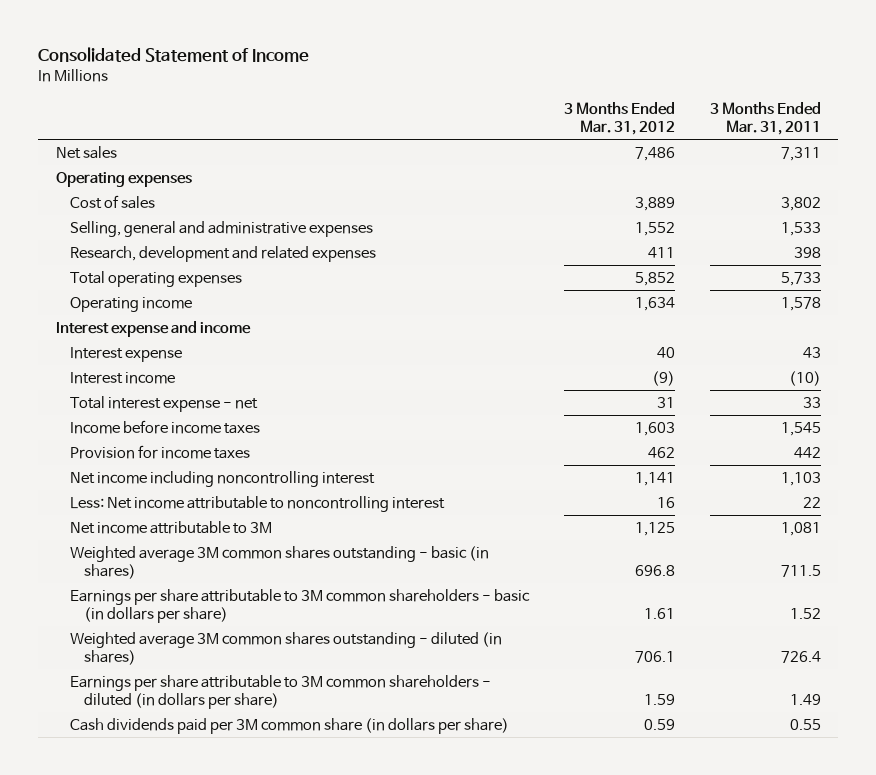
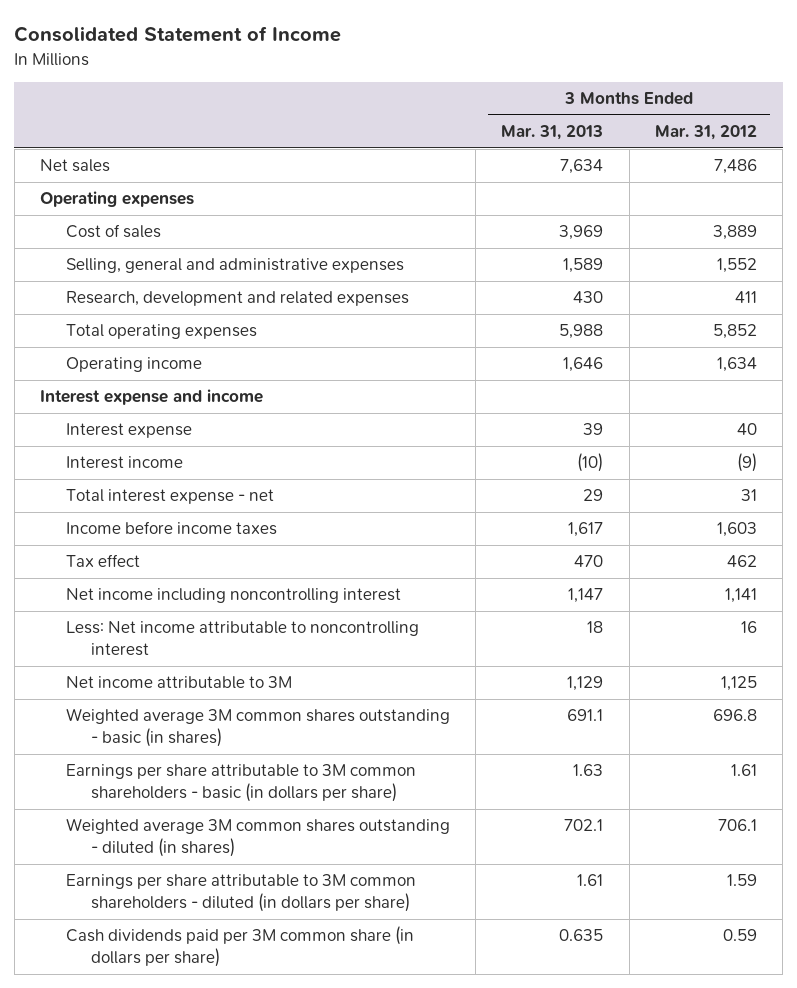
- | 3 Months Ended Mar. 31, 2012 | 3 Months Ended Mar. 31, 2011
+ | 3 Months Ended Mar. 31, 2013 | 3 Months Ended Mar. 31, 2012
- Provision for income taxes | 462 | 442
+ Tax effect | 470 | 462

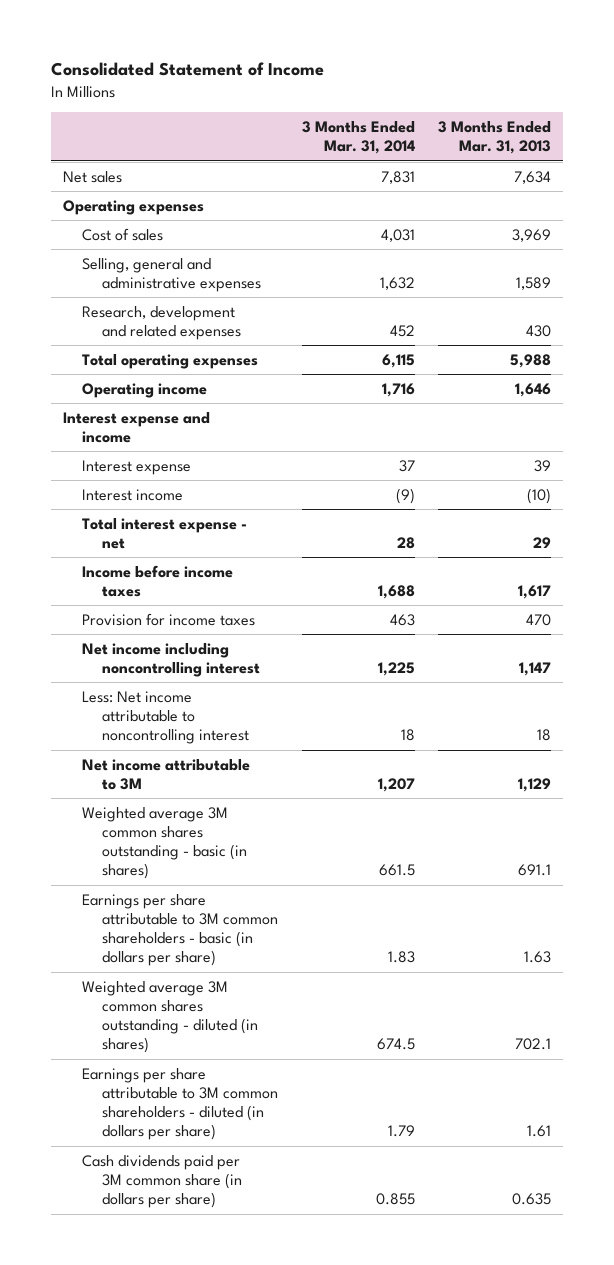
- | 3 Months Ended Mar. 31, 2013 | 3 Months Ended Mar. 31, 2012
+ | 3 Months Ended Mar. 31, 2014 | 3 Months Ended Mar. 31, 2013
- Tax effect | 470 | 462
+ Provision for income taxes | 463 | 470

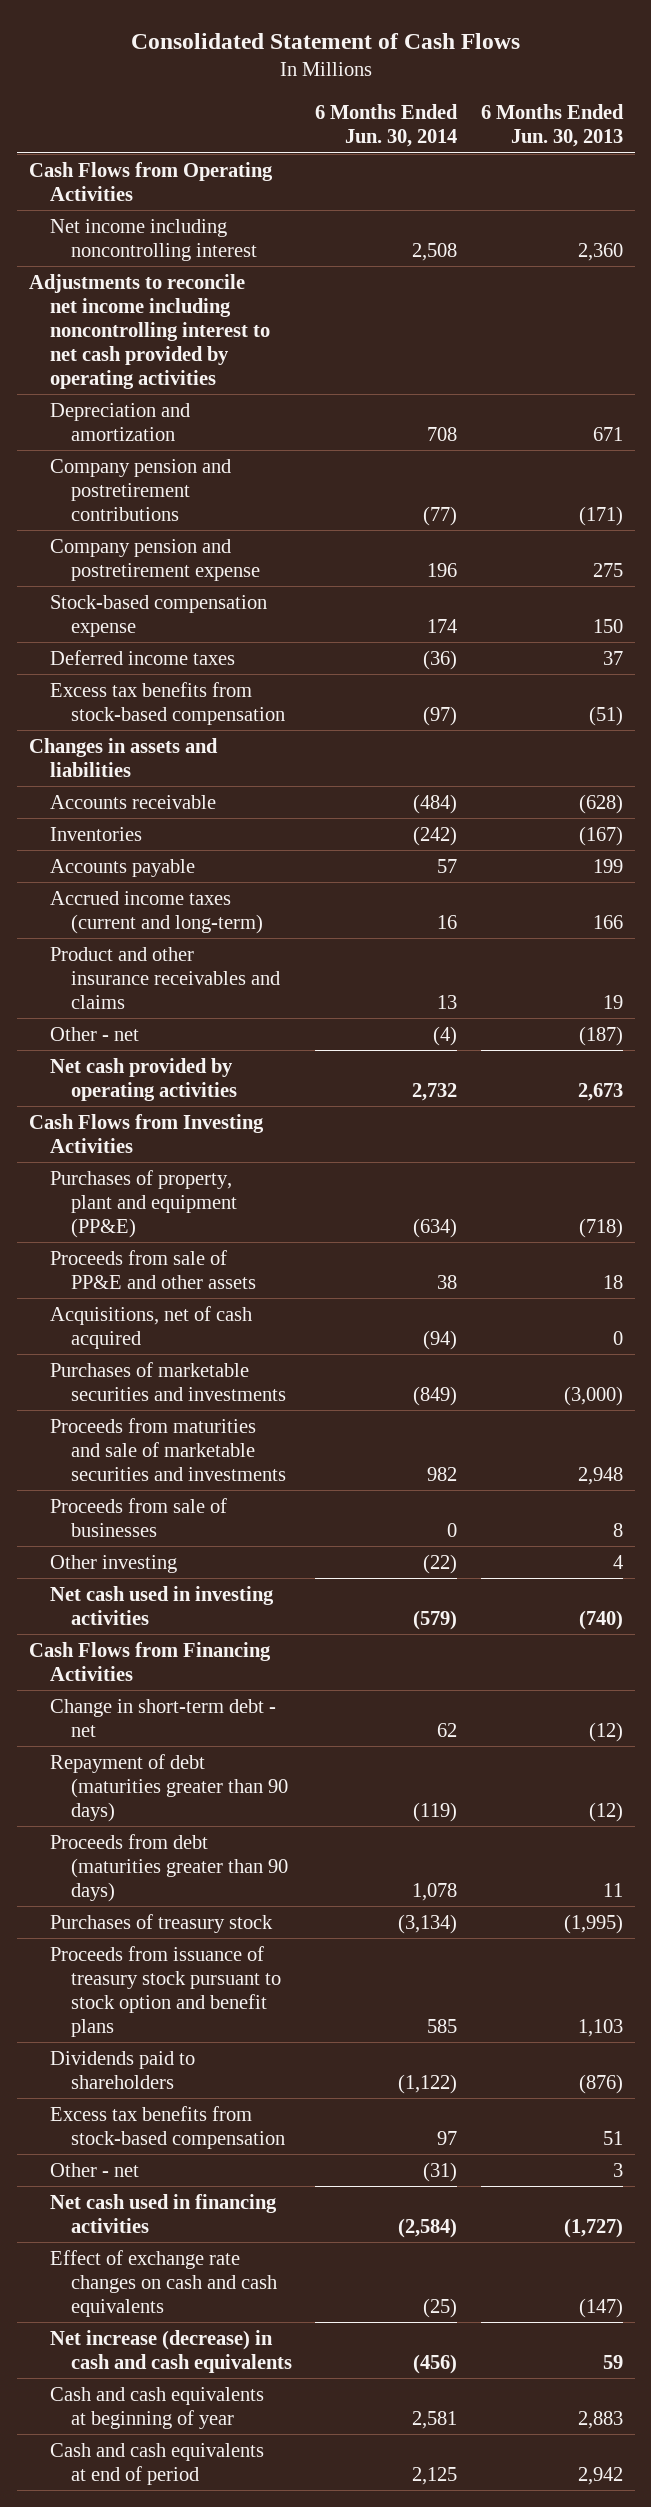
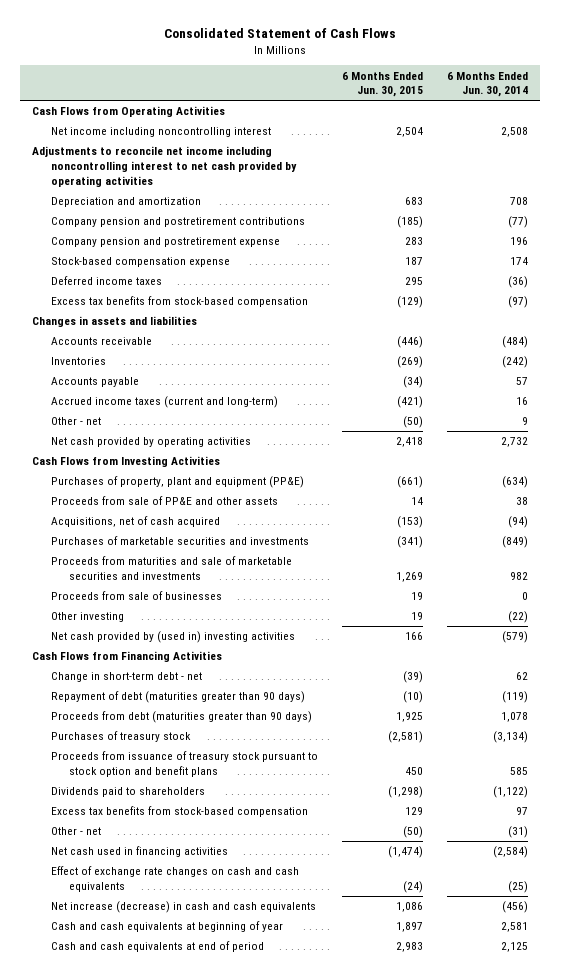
- | 6 Months Ended Jun. 30, 2014 | 6 Months Ended Jun. 30, 2013
+ | 6 Months Ended Jun. 30, 2015 | 6 Months Ended Jun. 30, 2014
- Product and other insurance receivables and claims | 13 | 19
- Other - net | (4) | (187)
+ Other - net | (50) | 9
- Net cash used in investing activities | (579) | (740)
+ Net cash provided by (used in) investing activities | 166 | (579)

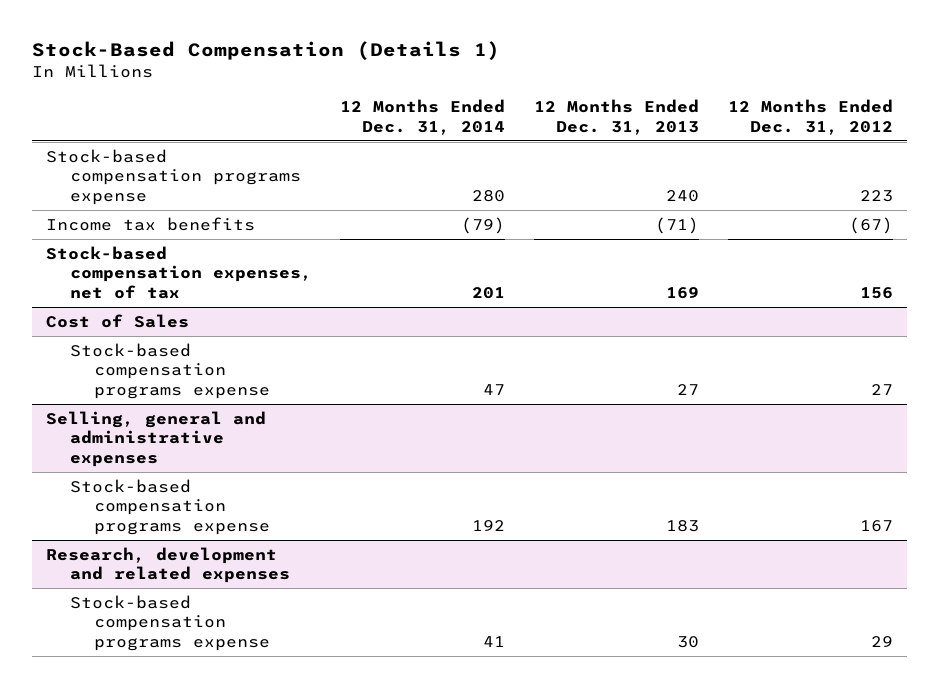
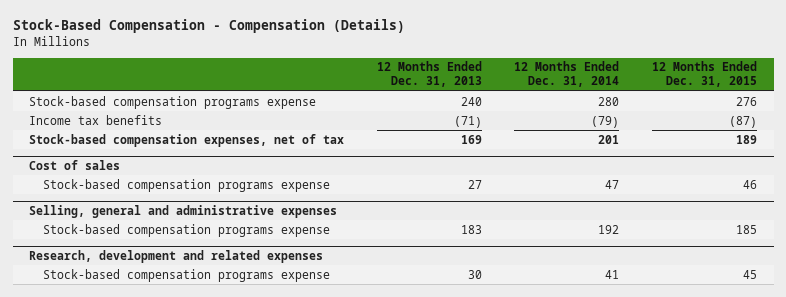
- Stock-Based Compensation (Details 1)
+ Stock-Based Compensation - Compensation (Details)
- | 12 Months Ended Dec. 31, 2014 | 12 Months Ended Dec. 31, 2013 | 12 Months Ended Dec. 31, 2012
+ | 12 Months Ended Dec. 31, 2013 | 12 Months Ended Dec. 31, 2014 | 12 Months Ended Dec. 31, 2015
- Cost of Sales
+ Cost of sales

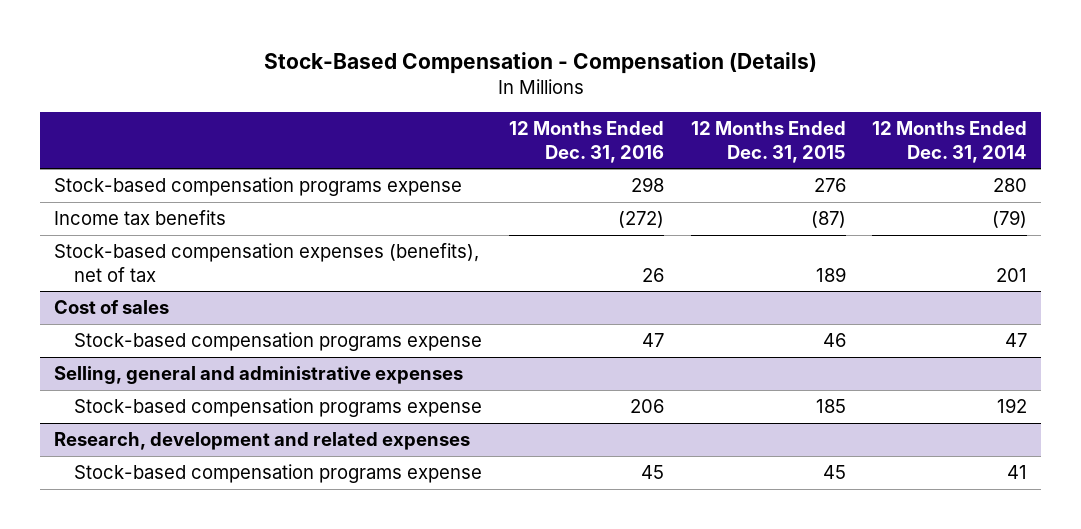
- | 12 Months Ended Dec. 31, 2013 | 12 Months Ended Dec. 31, 2014 | 12 Months Ended Dec. 31, 2015
+ | 12 Months Ended Dec. 31, 2016 | 12 Months Ended Dec. 31, 2015 | 12 Months Ended Dec. 31, 2014
- Stock-based compensation expenses, net of tax | 169 | 201 | 189
+ Stock-based compensation expenses (benefits), net of tax | 26 | 189 | 201

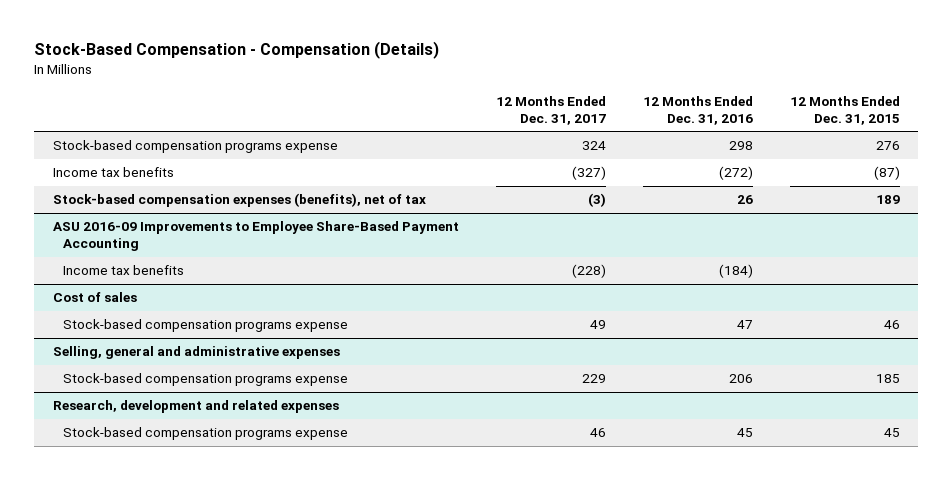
- | 12 Months Ended Dec. 31, 2016 | 12 Months Ended Dec. 31, 2015 | 12 Months Ended Dec. 31, 2014
+ | 12 Months Ended Dec. 31, 2017 | 12 Months Ended Dec. 31, 2016 | 12 Months Ended Dec. 31, 2015
+ ASU 2016-09 Improvements to Employee Share-Based Payment Accounting
+ Income tax benefits | (228) | (184) |

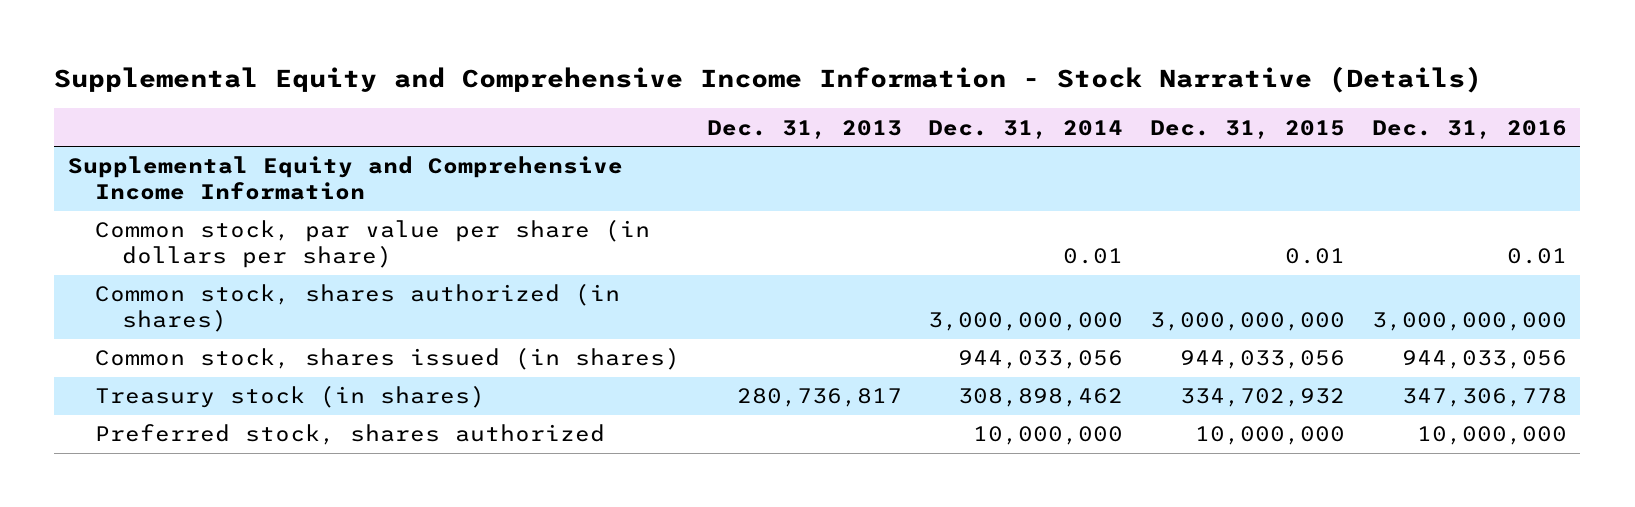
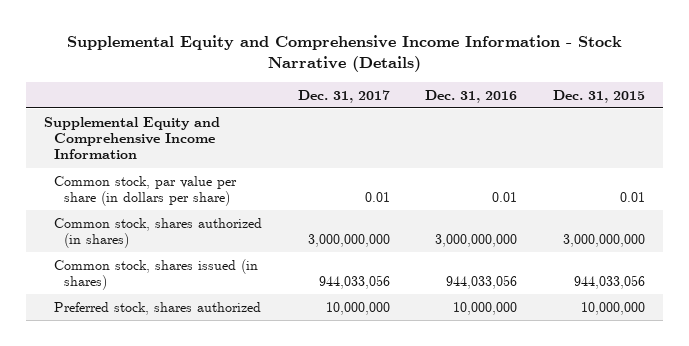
- | Dec. 31, 2013 | Dec. 31, 2014 | Dec. 31, 2015 | Dec. 31, 2016
+ | Dec. 31, 2017 | Dec. 31, 2016 | Dec. 31, 2015
- Treasury stock (in shares) | 280,736,817 | 308,898,462 | 334,702,932 | 347,306,778

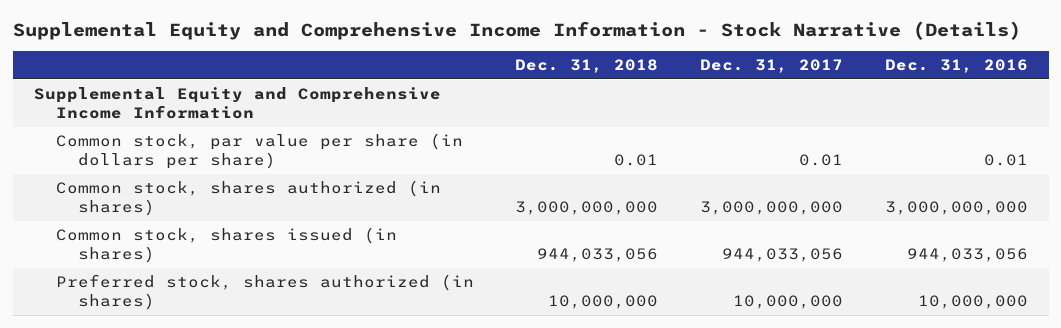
- | Dec. 31, 2017 | Dec. 31, 2016 | Dec. 31, 2015
+ | Dec. 31, 2018 | Dec. 31, 2017 | Dec. 31, 2016
- Preferred stock, shares authorized | 10,000,000 | 10,000,000 | 10,000,000
+ Preferred stock, shares authorized (in shares) | 10,000,000 | 10,000,000 | 10,000,000

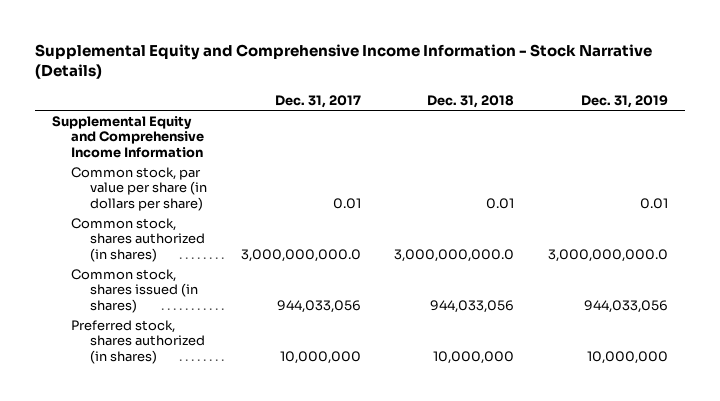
- | Dec. 31, 2018 | Dec. 31, 2017 | Dec. 31, 2016
+ | Dec. 31, 2017 | Dec. 31, 2018 | Dec. 31, 2019
- Common stock, shares authorized (in shares) | 3,000,000,000 | 3,000,000,000 | 3,000,000,000
+ Common stock, shares authorized (in shares) | 3,000,000,000.0 | 3,000,000,000.0 | 3,000,000,000.0

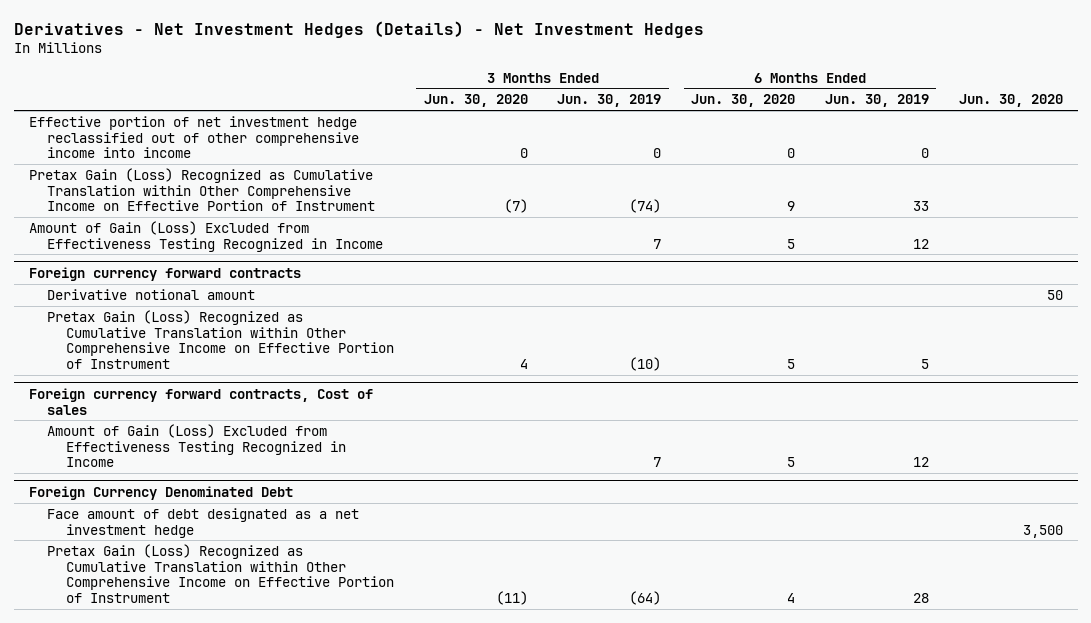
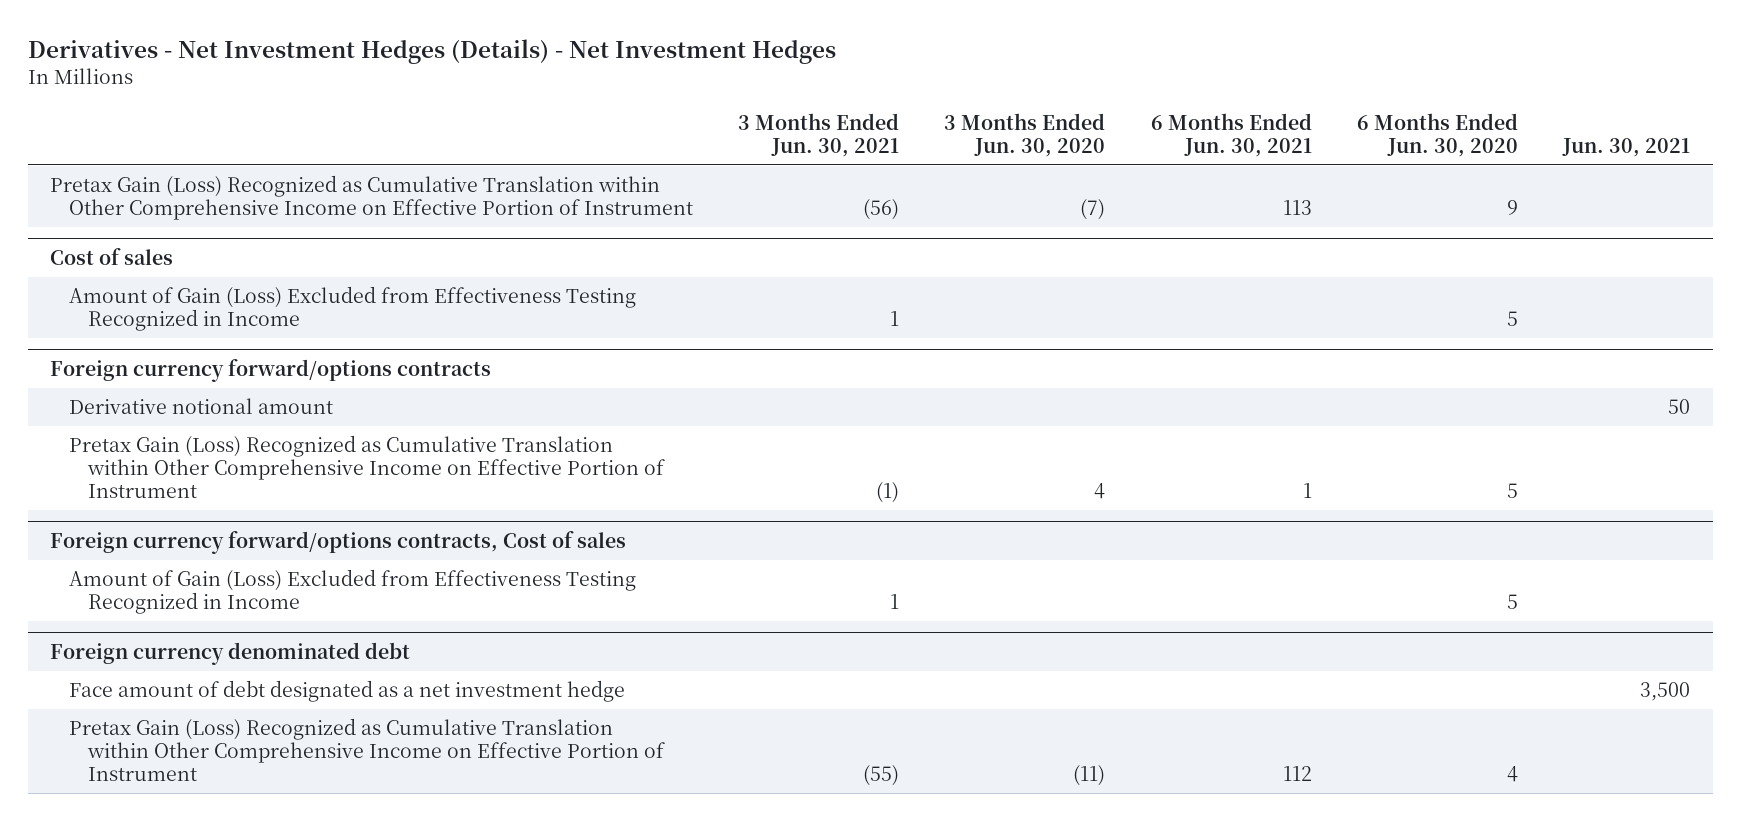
- | 3 Months Ended Jun. 30, 2020 | 3 Months Ended Jun. 30, 2019 | 6 Months Ended Jun. 30, 2020 | 6 Months Ended Jun. 30, 2019 | Jun. 30, 2020
+ | 3 Months Ended Jun. 30, 2021 | 3 Months Ended Jun. 30, 2020 | 6 Months Ended Jun. 30, 2021 | 6 Months Ended Jun. 30, 2020 | Jun. 30, 2021
- Effective portion of net investment hedge reclassified out of other comprehensive income into income | 0 | 0 | 0 | 0 |
+ Cost of sales
- Foreign currency forward contracts
+ Foreign currency forward/options contracts
- Foreign currency forward contracts, Cost of sales
+ Foreign currency forward/options contracts, Cost of sales
- Foreign Currency Denominated Debt
+ Foreign currency denominated debt

